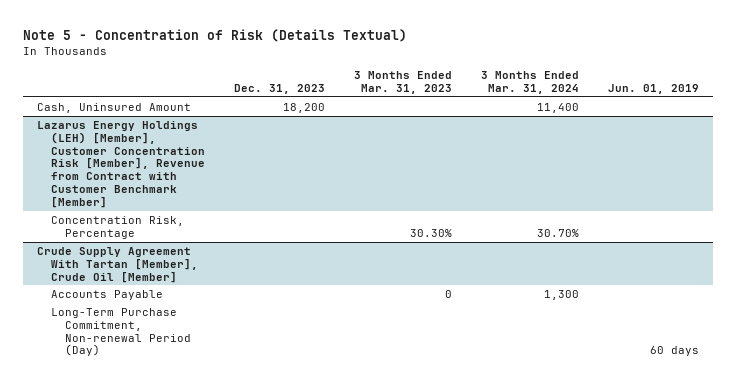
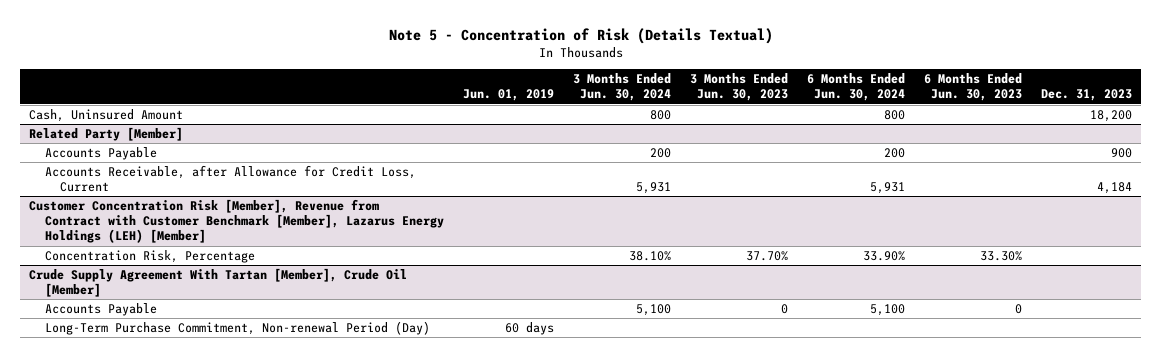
- | Dec. 31, 2023 | 3 Months Ended Mar. 31, 2023 | 3 Months Ended Mar. 31, 2024 | Jun. 01, 2019
+ | Jun. 01, 2019 | 3 Months Ended Jun. 30, 2024 | 3 Months Ended Jun. 30, 2023 | 6 Months Ended Jun. 30, 2024 | 6 Months Ended Jun. 30, 2023 | Dec. 31, 2023
- Lazarus Energy Holdings (LEH) [Member], Customer Concentration Risk [Member], Revenue from Contract with Customer Benchmark [Member]
+ Related Party [Member]
+ Accounts Payable | | 200 | | 200 | | 900
+ Accounts Receivable, after Allowance for Credit Loss, Current | | 5,931 | | 5,931 | | 4,184
+ Customer Concentration Risk [Member], Revenue from Contract with Customer Benchmark [Member], Lazarus Energy Holdings (LEH) [Member]

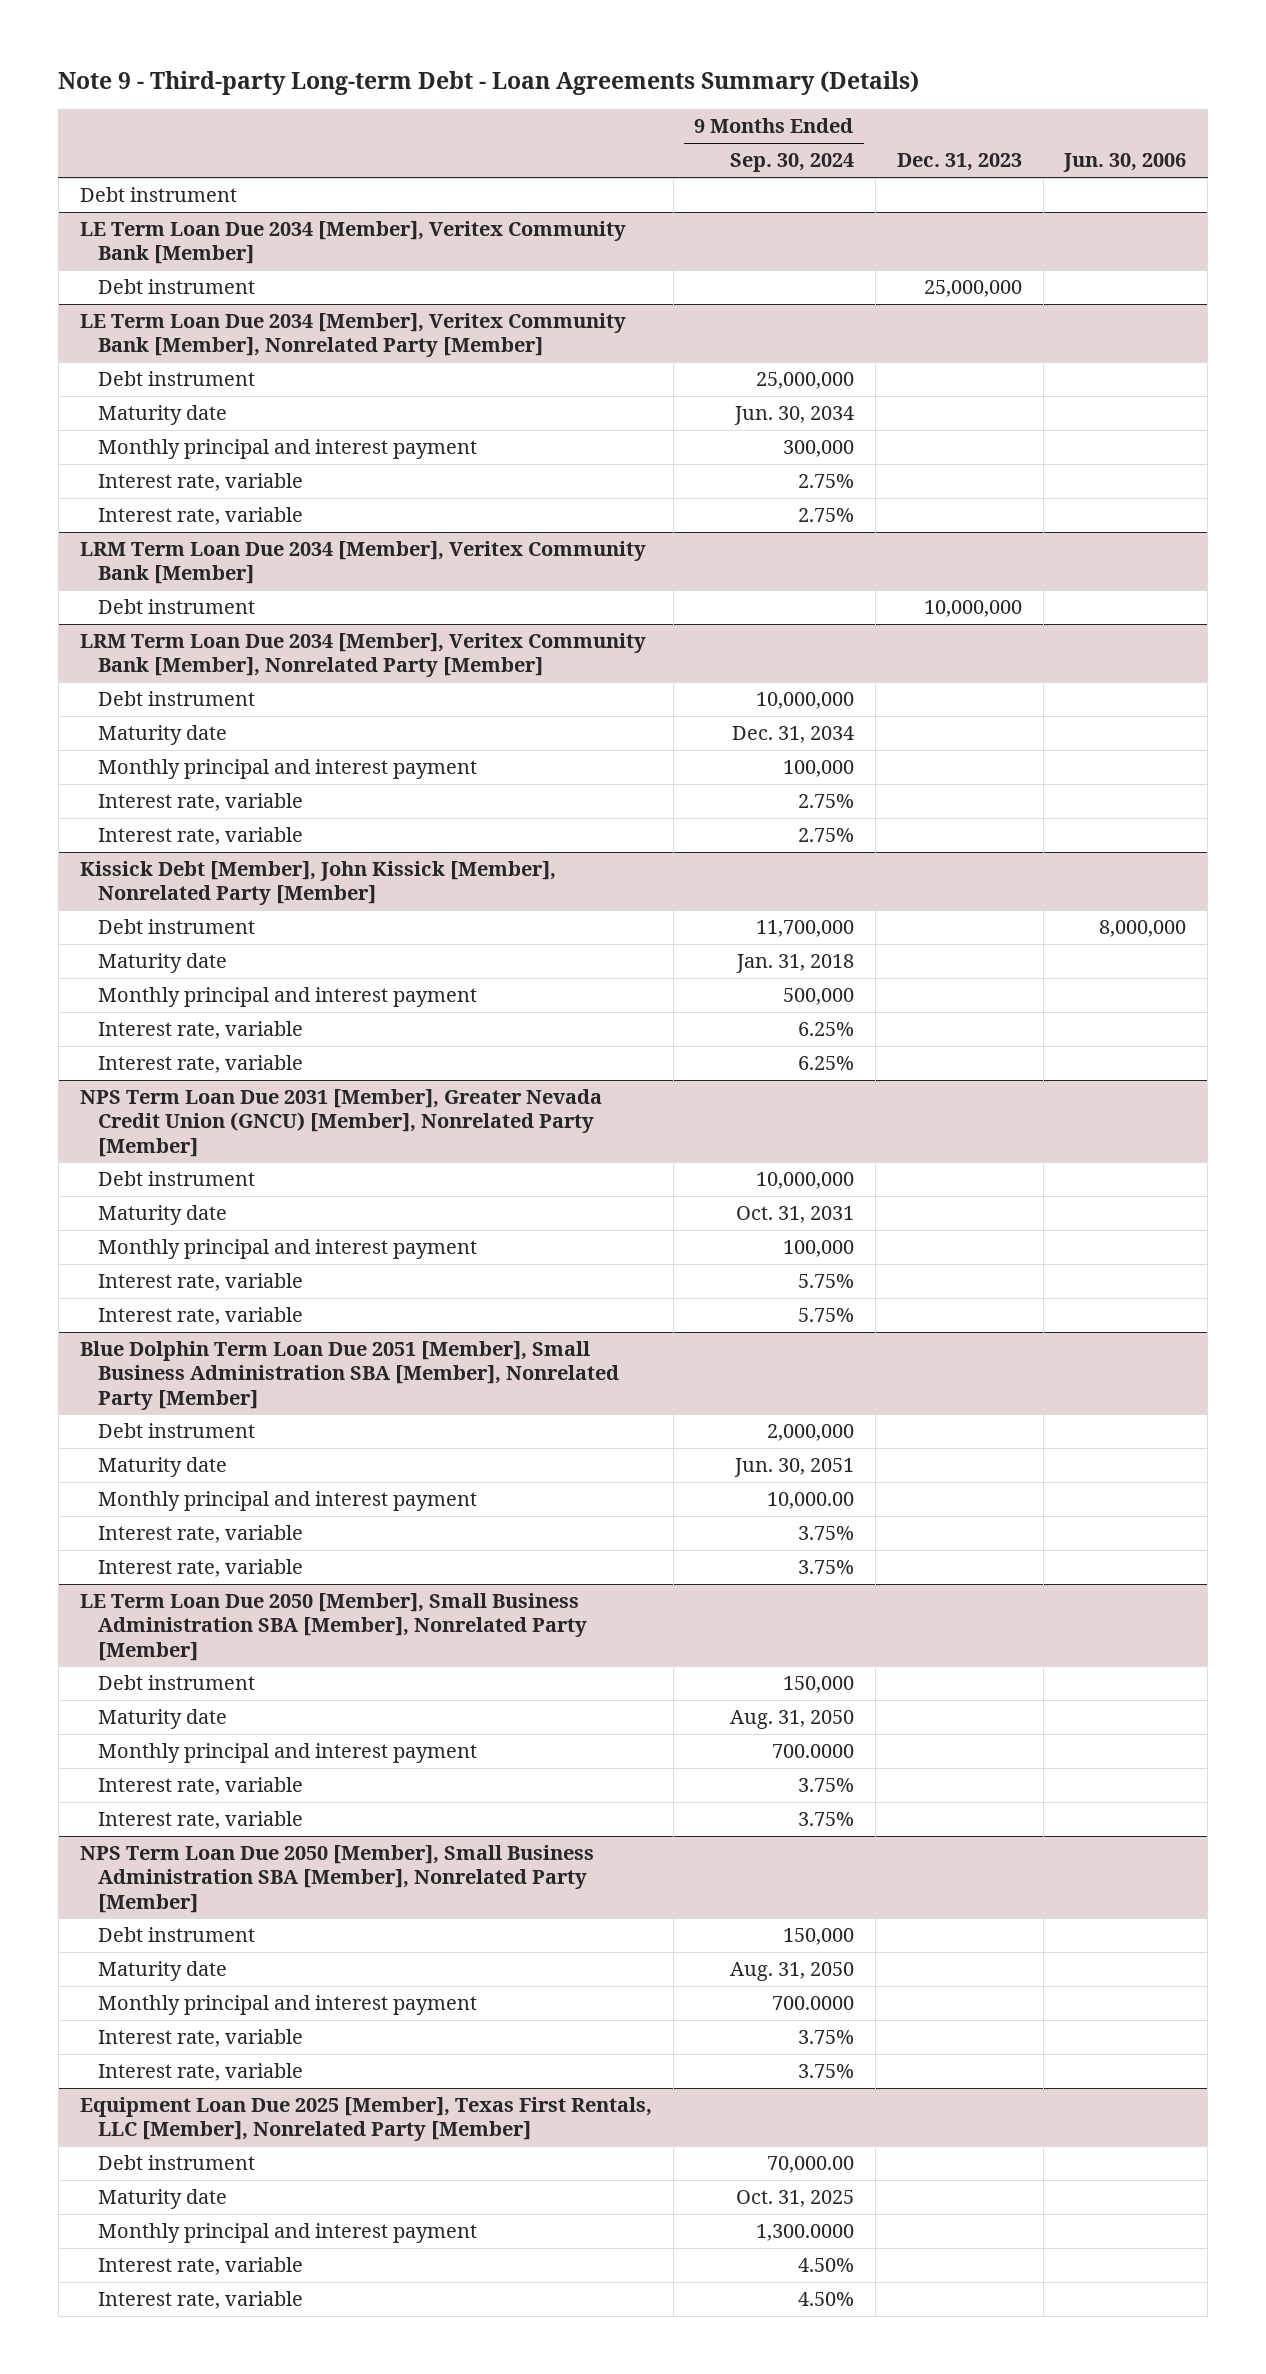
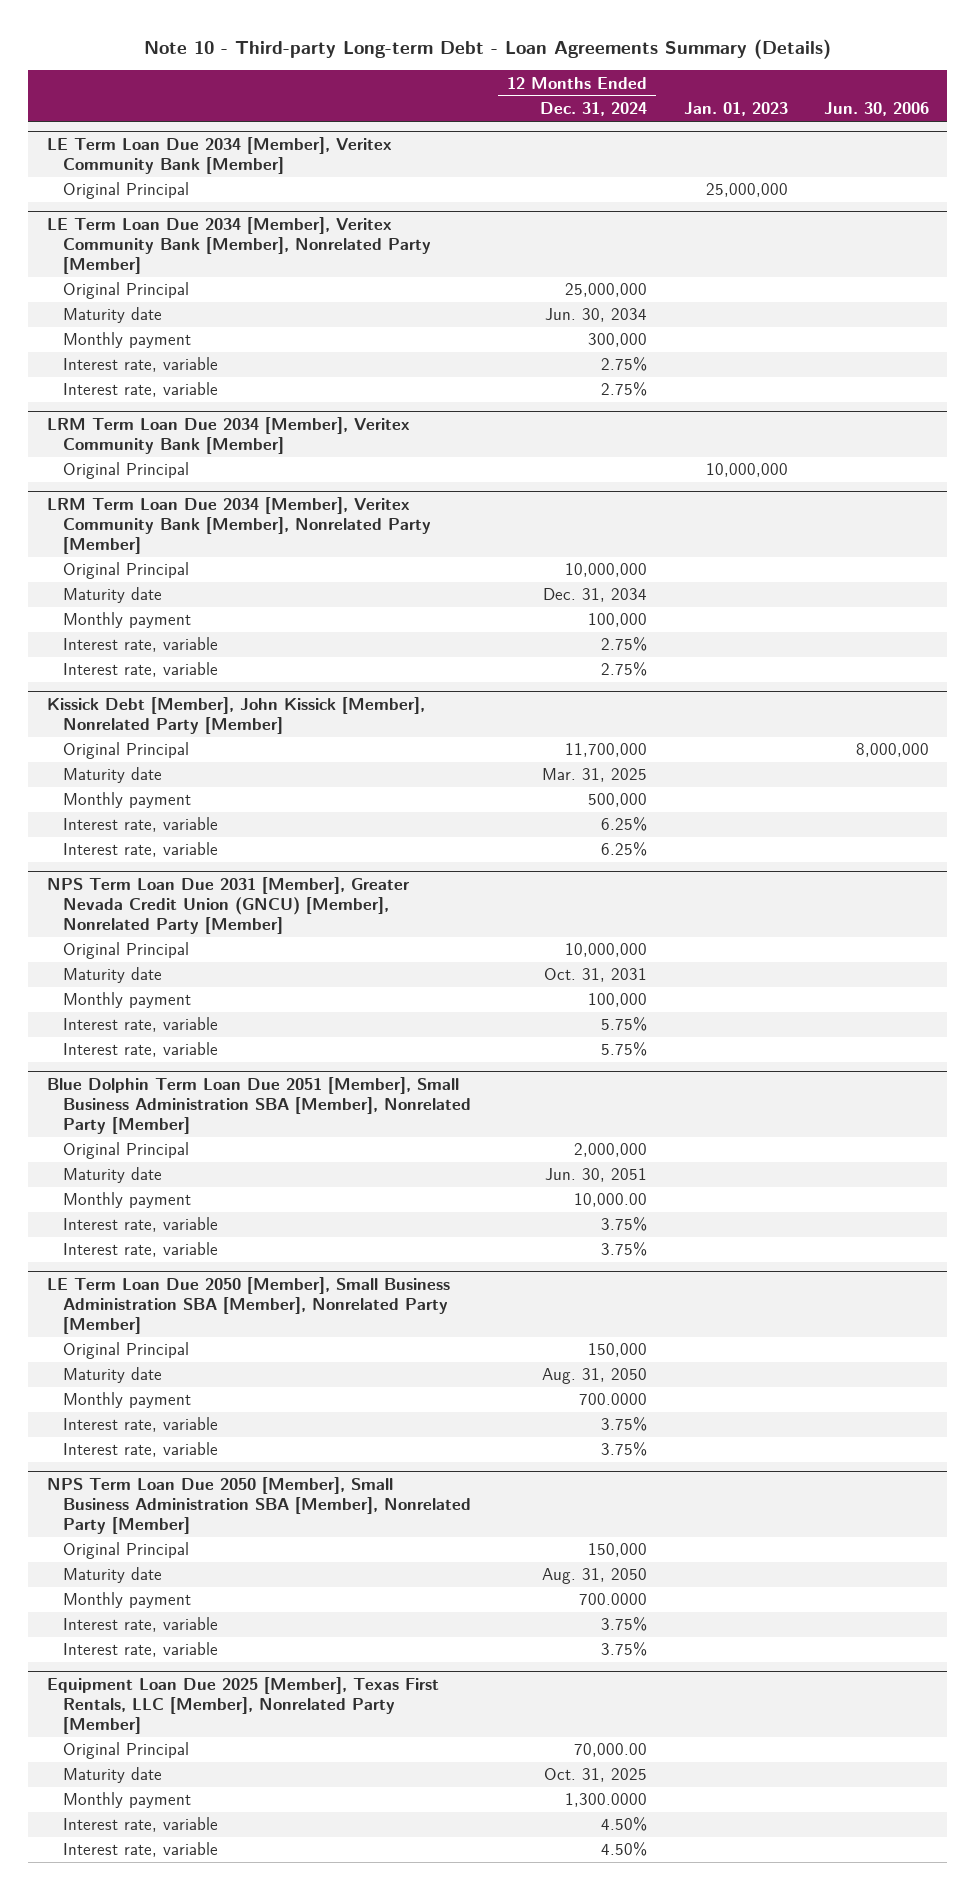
- Note 9 - Third-party Long-term Debt - Loan Agreements Summary (Details)
+ Note 10 - Third-party Long-term Debt - Loan Agreements Summary (Details)
- | 9 Months Ended Sep. 30, 2024 | Dec. 31, 2023 | Jun. 30, 2006
+ | 12 Months Ended Dec. 31, 2024 | Jan. 01, 2023 | Jun. 30, 2006
- Debt instrument
@ LE Term Loan Due 2034 [Member], Veritex Community Bank [Member]
- Debt instrument | | 25,000,000 |
+ Original Principal | | 25,000,000 |
@ LE Term Loan Due 2034 [Member], Veritex Community Bank [Member], Nonrelated Party [Member]
- Debt instrument | 25,000,000 | |
+ Original Principal | 25,000,000 | |
- Monthly principal and interest payment | 300,000 | |
+ Monthly payment | 300,000 | |
@ LRM Term Loan Due 2034 [Member], Veritex Community Bank [Member]
- Debt instrument | | 10,000,000 |
+ Original Principal | | 10,000,000 |
@ LRM Term Loan Due 2034 [Member], Veritex Community Bank [Member], Nonrelated Party [Member]
- Debt instrument | 10,000,000 | |
+ Original Principal | 10,000,000 | |
- Monthly principal and interest payment | 100,000 | |
+ Monthly payment | 100,000 | |
@ Kissick Debt [Member], John Kissick [Member], Nonrelated Party [Member]
- Debt instrument | 11,700,000 | | 8,000,000
+ Original Principal | 11,700,000 | | 8,000,000
- Monthly principal and interest payment | 500,000 | |
+ Monthly payment | 500,000 | |
@ NPS Term Loan Due 2031 [Member], Greater Nevada Credit Union (GNCU) [Member], Nonrelated Party [Member]
- Debt instrument | 10,000,000 | |
+ Original Principal | 10,000,000 | |
- Monthly principal and interest payment | 100,000 | |
+ Monthly payment | 100,000 | |
@ Blue Dolphin Term Loan Due 2051 [Member], Small Business Administration SBA [Member], Nonrelated Party [Member]
- Debt instrument | 2,000,000 | |
+ Original Principal | 2,000,000 | |
- Monthly principal and interest payment | 10,000.00 | |
+ Monthly payment | 10,000.00 | |
@ LE Term Loan Due 2050 [Member], Small Business Administration SBA [Member], Nonrelated Party [Member]
- Debt instrument | 150,000 | |
+ Original Principal | 150,000 | |
- Monthly principal and interest payment | 700.0000 | |
+ Monthly payment | 700.0000 | |
@ NPS Term Loan Due 2050 [Member], Small Business Administration SBA [Member], Nonrelated Party [Member]
- Debt instrument | 150,000 | |
+ Original Principal | 150,000 | |
- Monthly principal and interest payment | 700.0000 | |
+ Monthly payment | 700.0000 | |
@ Equipment Loan Due 2025 [Member], Texas First Rentals, LLC [Member], Nonrelated Party [Member]
- Debt instrument | 70,000.00 | |
+ Original Principal | 70,000.00 | |
- Monthly principal and interest payment | 1,300.0000 | |
+ Monthly payment | 1,300.0000 | |

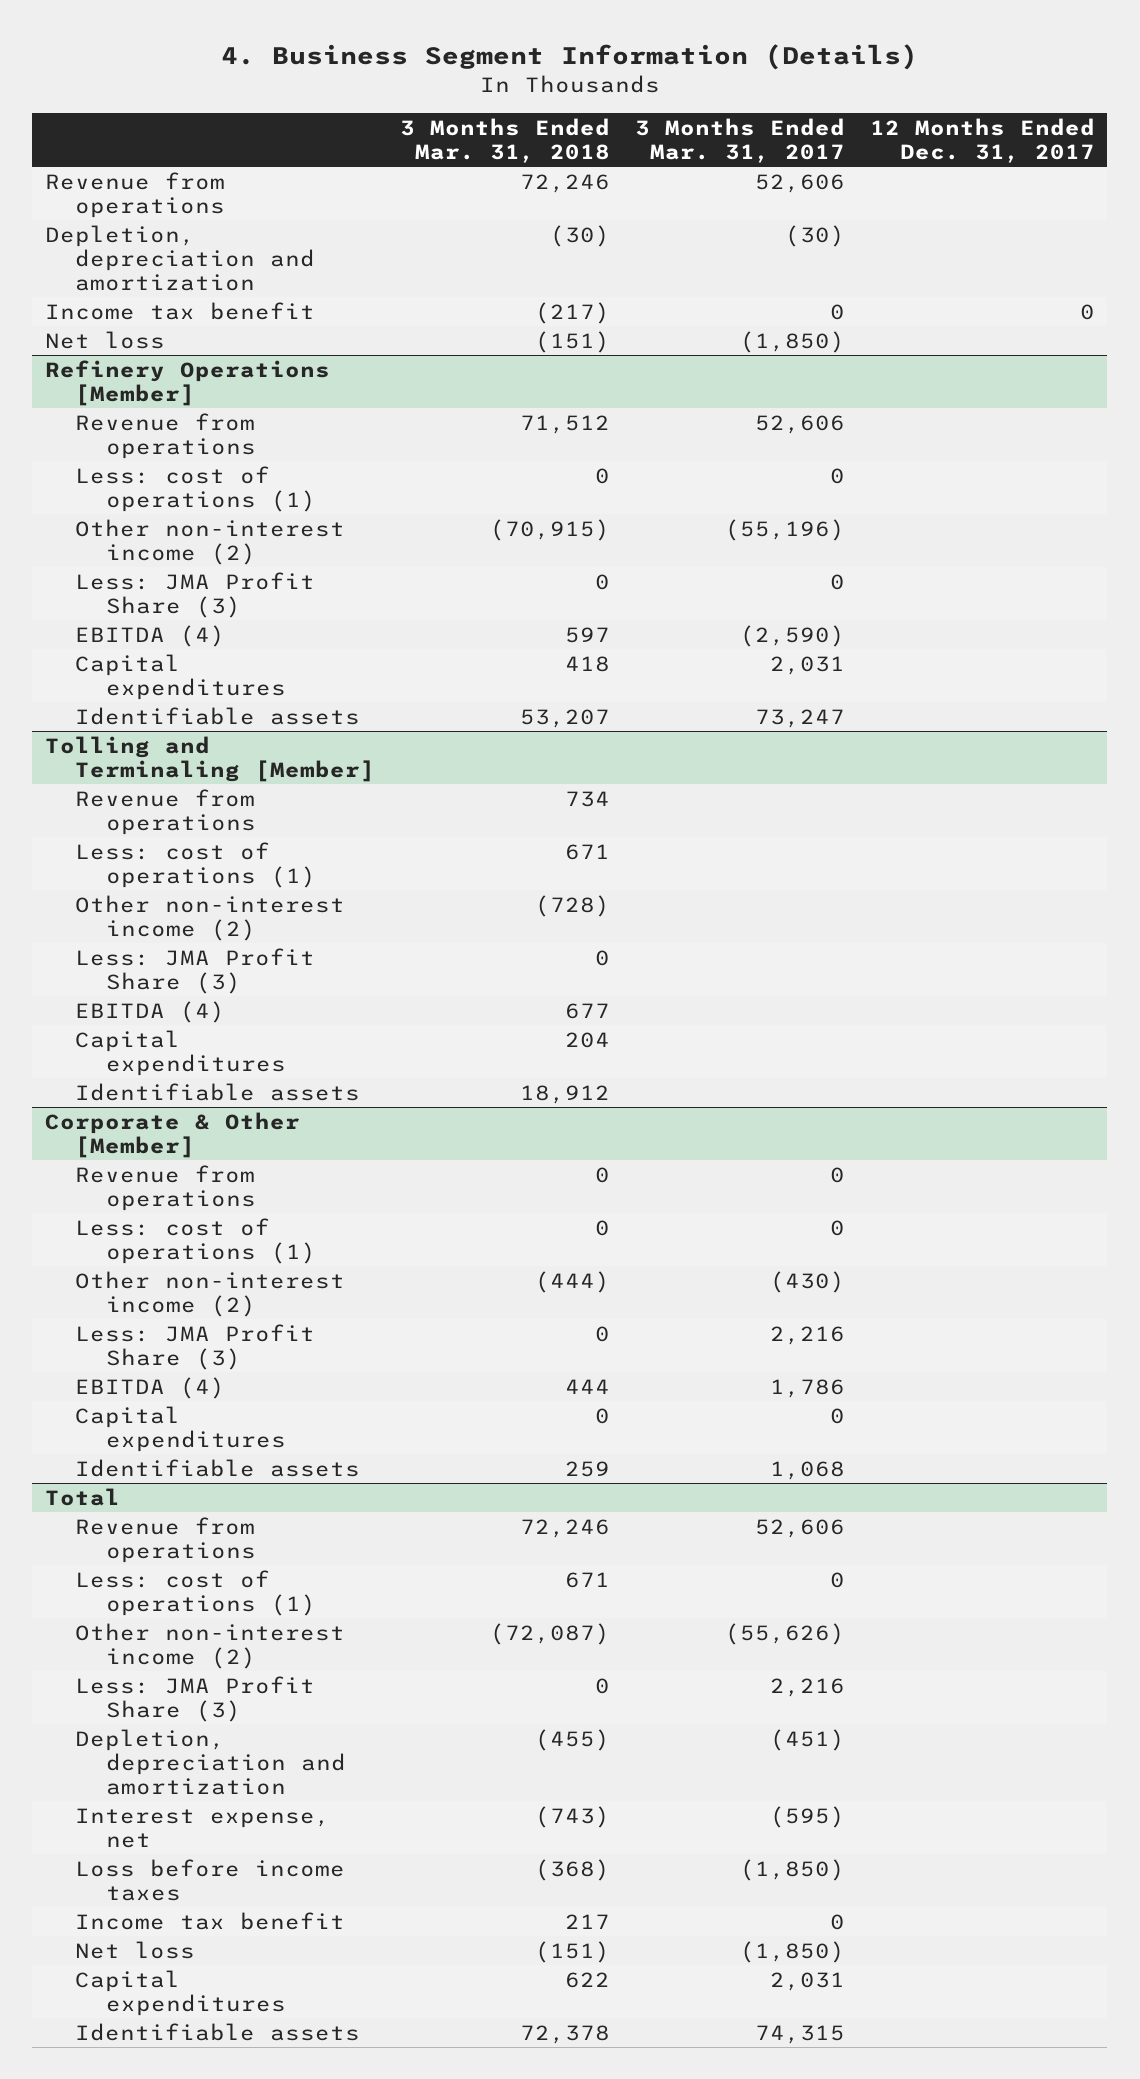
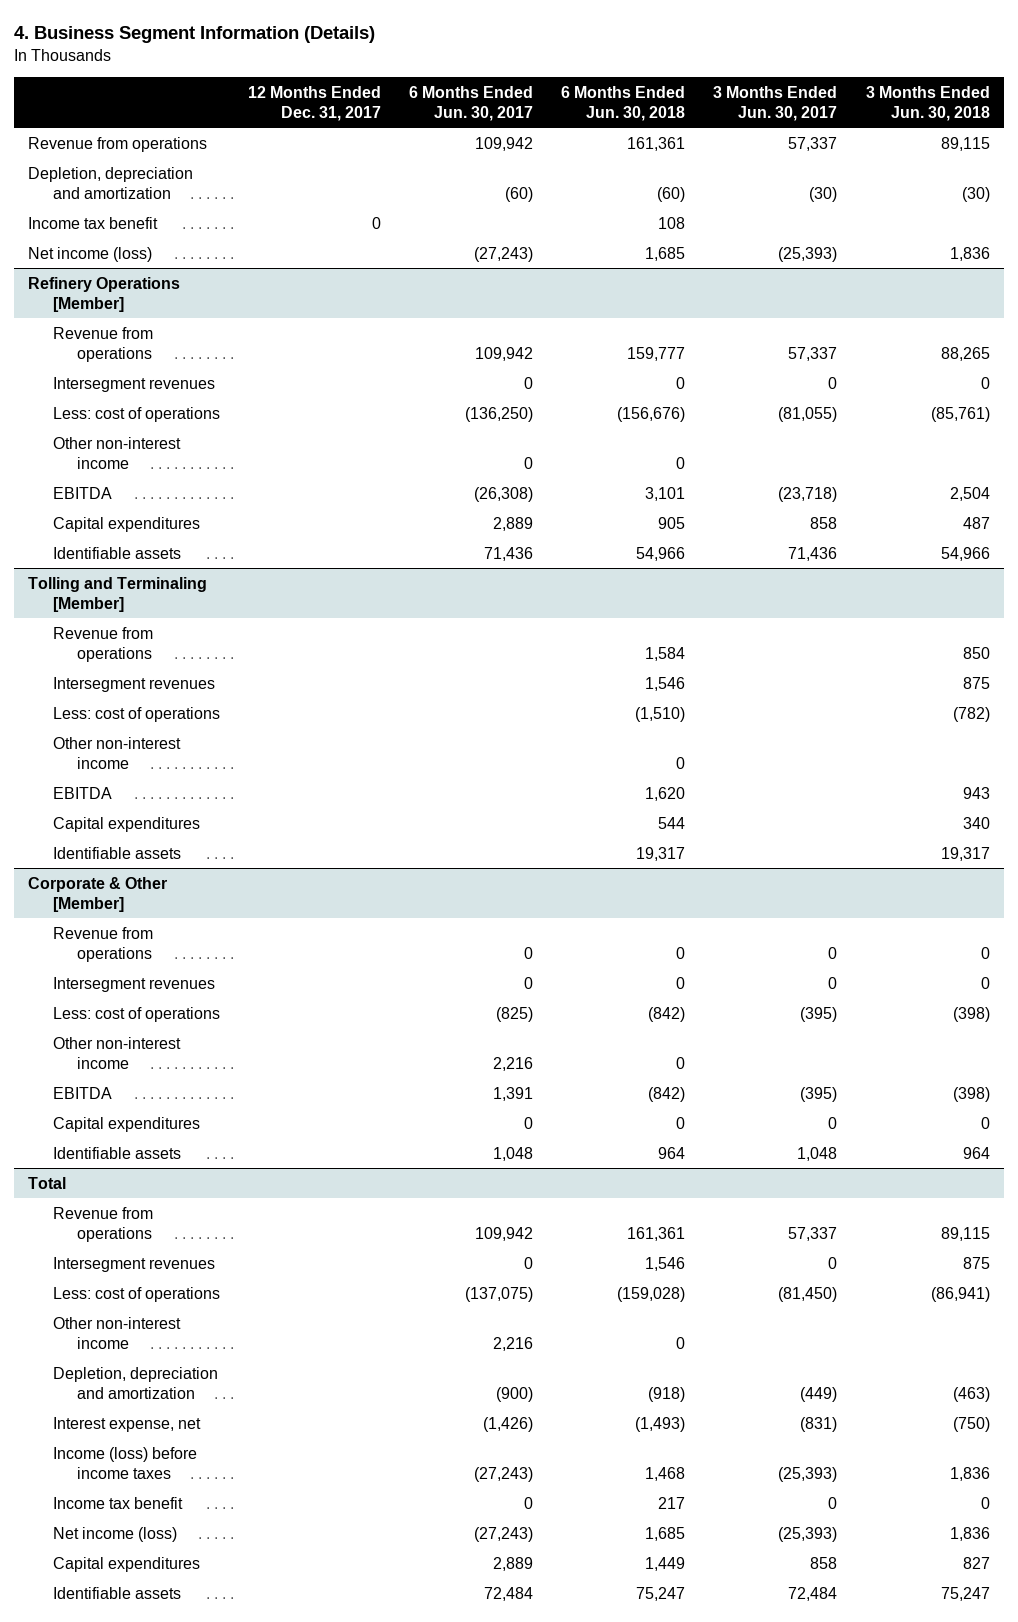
- | 3 Months Ended Mar. 31, 2018 | 3 Months Ended Mar. 31, 2017 | 12 Months Ended Dec. 31, 2017
+ | 12 Months Ended Dec. 31, 2017 | 6 Months Ended Jun. 30, 2017 | 6 Months Ended Jun. 30, 2018 | 3 Months Ended Jun. 30, 2017 | 3 Months Ended Jun. 30, 2018
- Net loss | (151) | (1,850) |
+ Net income (loss) | | (27,243) | 1,685 | (25,393) | 1,836
@ Refinery Operations [Member]
- Less: cost of operations (1) | 0 | 0 |
- Other non-interest income (2) | (70,915) | (55,196) |
- Less: JMA Profit Share (3) | 0 | 0 |
- EBITDA (4) | 597 | (2,590) |
+ Intersegment revenues | | 0 | 0 | 0 | 0
+ Less: cost of operations | | (136,250) | (156,676) | (81,055) | (85,761)
+ Other non-interest income | | 0 | 0 | |
+ EBITDA | | (26,308) | 3,101 | (23,718) | 2,504
@ Tolling and Terminaling [Member]
- Less: cost of operations (1) | 671 | |
- Other non-interest income (2) | (728) | |
- Less: JMA Profit Share (3) | 0 | |
- EBITDA (4) | 677 | |
+ Intersegment revenues | | | 1,546 | | 875
+ Less: cost of operations | | | (1,510) | | (782)
+ Other non-interest income | | | 0 | |
+ EBITDA | | | 1,620 | | 943
@ Corporate & Other [Member]
- Less: cost of operations (1) | 0 | 0 |
- Other non-interest income (2) | (444) | (430) |
- Less: JMA Profit Share (3) | 0 | 2,216 |
- EBITDA (4) | 444 | 1,786 |
+ Intersegment revenues | | 0 | 0 | 0 | 0
+ Less: cost of operations | | (825) | (842) | (395) | (398)
+ Other non-interest income | | 2,216 | 0 | |
+ EBITDA | | 1,391 | (842) | (395) | (398)
@ Total
- Less: cost of operations (1) | 671 | 0 |
- Other non-interest income (2) | (72,087) | (55,626) |
- Less: JMA Profit Share (3) | 0 | 2,216 |
+ Intersegment revenues | | 0 | 1,546 | 0 | 875
+ Less: cost of operations | | (137,075) | (159,028) | (81,450) | (86,941)
+ Other non-interest income | | 2,216 | 0 | |
- Loss before income taxes | (368) | (1,850) |
+ Income (loss) before income taxes | | (27,243) | 1,468 | (25,393) | 1,836
- Net loss | (151) | (1,850) |
+ Net income (loss) | | (27,243) | 1,685 | (25,393) | 1,836

